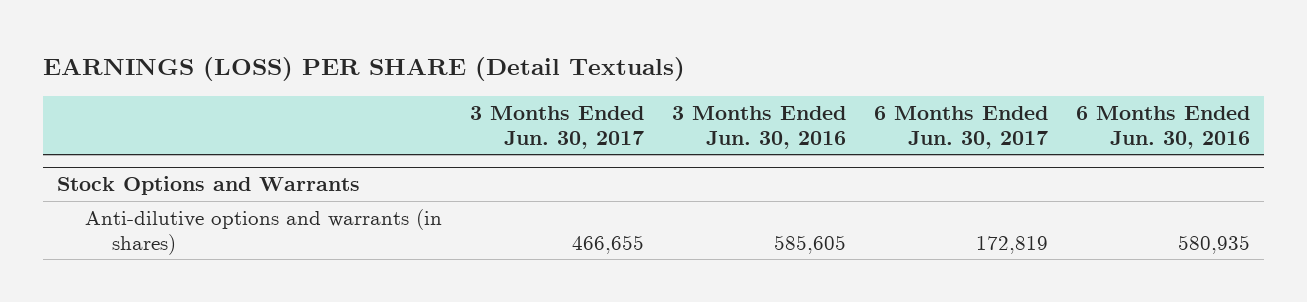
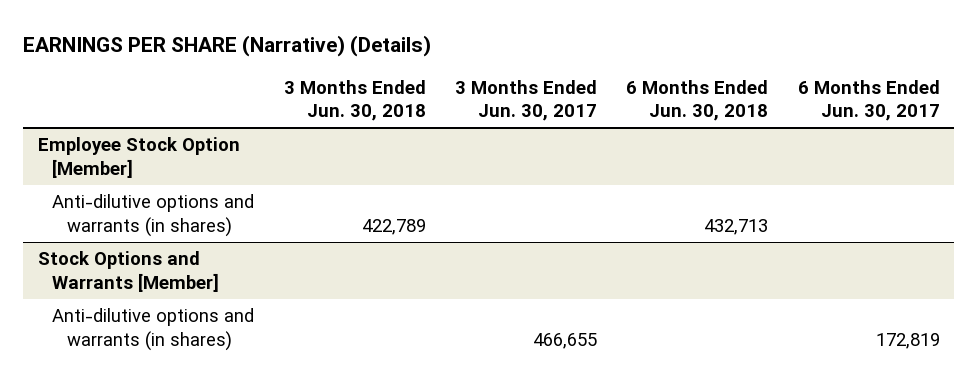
- EARNINGS (LOSS) PER SHARE (Detail Textuals)
+ EARNINGS PER SHARE (Narrative) (Details)
- | 3 Months Ended Jun. 30, 2017 | 3 Months Ended Jun. 30, 2016 | 6 Months Ended Jun. 30, 2017 | 6 Months Ended Jun. 30, 2016
+ | 3 Months Ended Jun. 30, 2018 | 3 Months Ended Jun. 30, 2017 | 6 Months Ended Jun. 30, 2018 | 6 Months Ended Jun. 30, 2017
- Stock Options and Warrants
+ Employee Stock Option [Member]
+ Anti-dilutive options and warrants (in shares) | 422,789 | | 432,713 |
+ Stock Options and Warrants [Member]

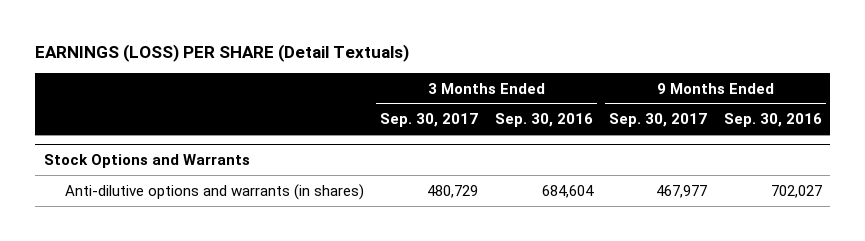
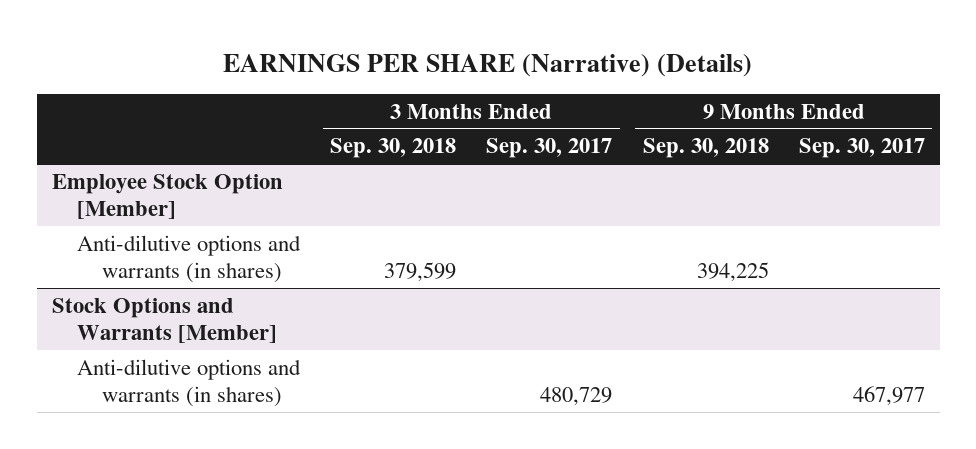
- EARNINGS (LOSS) PER SHARE (Detail Textuals)
+ EARNINGS PER SHARE (Narrative) (Details)
- | 3 Months Ended Sep. 30, 2017 | 3 Months Ended Sep. 30, 2016 | 9 Months Ended Sep. 30, 2017 | 9 Months Ended Sep. 30, 2016
+ | 3 Months Ended Sep. 30, 2018 | 3 Months Ended Sep. 30, 2017 | 9 Months Ended Sep. 30, 2018 | 9 Months Ended Sep. 30, 2017
- Stock Options and Warrants
+ Employee Stock Option [Member]
+ Anti-dilutive options and warrants (in shares) | 379,599 | | 394,225 |
+ Stock Options and Warrants [Member]

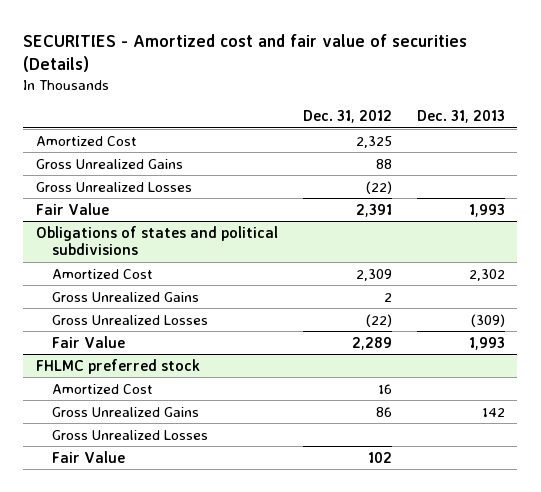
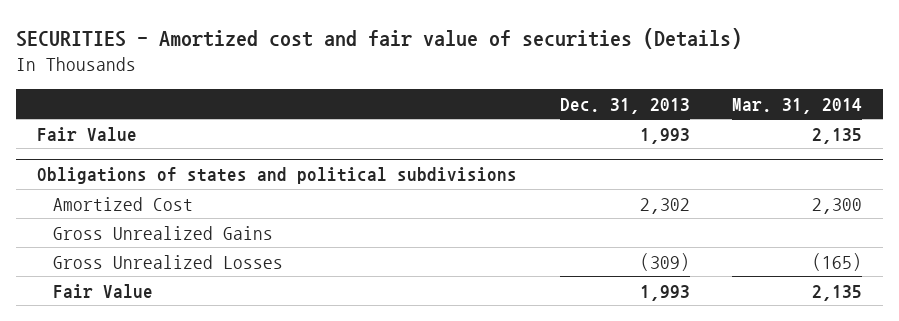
- | Dec. 31, 2012 | Dec. 31, 2013
+ | Dec. 31, 2013 | Mar. 31, 2014
- Amortized Cost | 2,325 |
- Gross Unrealized Gains | 88 |
- Gross Unrealized Losses | (22) |
- FHLMC preferred stock
- Amortized Cost | 16 |
- Gross Unrealized Gains | 86 | 142
- Gross Unrealized Losses
- Fair Value | 102 |

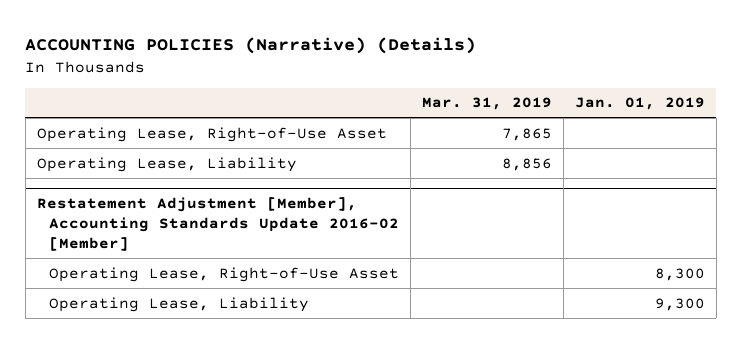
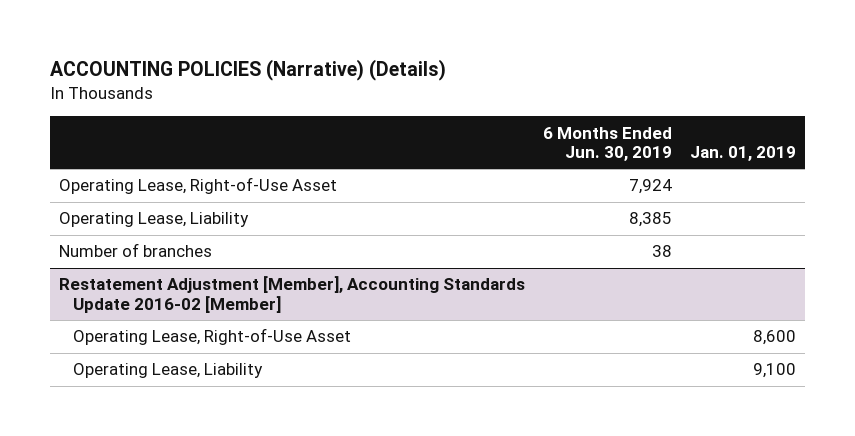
- | Mar. 31, 2019 | Jan. 01, 2019
+ | 6 Months Ended Jun. 30, 2019 | Jan. 01, 2019
+ Number of branches | 38 |
@ Restatement Adjustment [Member], Accounting Standards Update 2016-02 [Member]
- Operating Lease, Right-of-Use Asset | | 8,300
- Operating Lease, Liability | | 9,300
+ Operating Lease, Right-of-Use Asset | | 8,600
+ Operating Lease, Liability | | 9,100

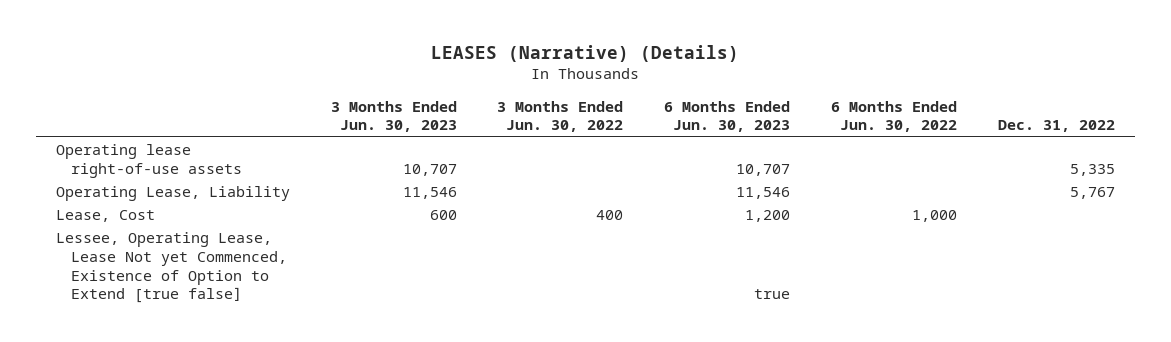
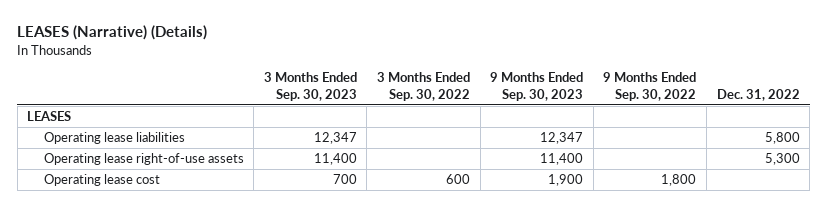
- | 3 Months Ended Jun. 30, 2023 | 3 Months Ended Jun. 30, 2022 | 6 Months Ended Jun. 30, 2023 | 6 Months Ended Jun. 30, 2022 | Dec. 31, 2022
+ | 3 Months Ended Sep. 30, 2023 | 3 Months Ended Sep. 30, 2022 | 9 Months Ended Sep. 30, 2023 | 9 Months Ended Sep. 30, 2022 | Dec. 31, 2022
- Operating lease right-of-use assets | 10,707 | | 10,707 | | 5,335
- Operating Lease, Liability | 11,546 | | 11,546 | | 5,767
- Lease, Cost | 600 | 400 | 1,200 | 1,000 |
- Lessee, Operating Lease, Lease Not yet Commenced, Existence of Option to Extend [true false] | | | true | |
+ LEASES
+ Operating lease liabilities | 12,347 | | 12,347 | | 5,800
+ Operating lease right-of-use assets | 11,400 | | 11,400 | | 5,300
+ Operating lease cost | 700 | 600 | 1,900 | 1,800 |

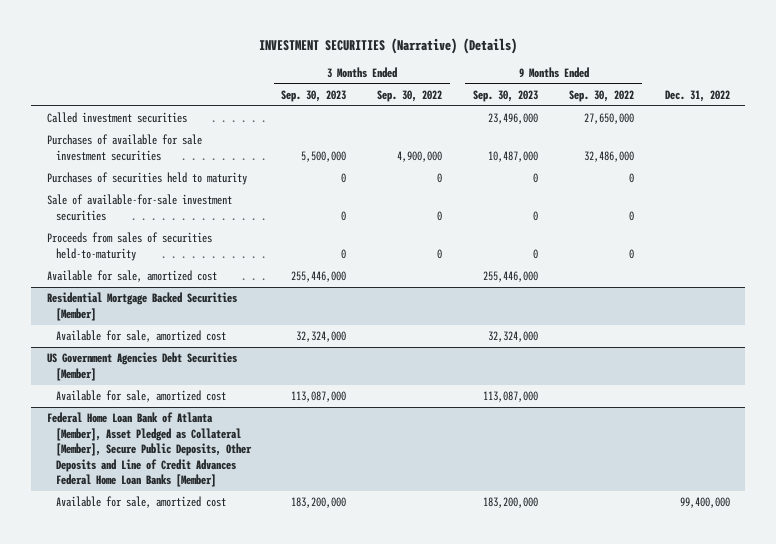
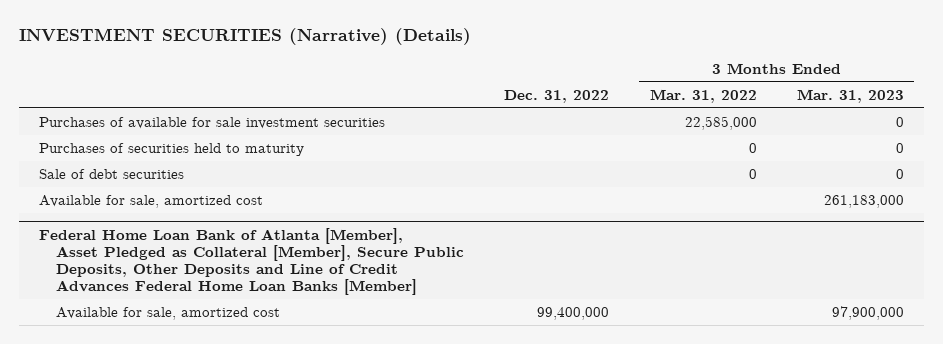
- | 3 Months Ended Sep. 30, 2023 | 3 Months Ended Sep. 30, 2022 | 9 Months Ended Sep. 30, 2023 | 9 Months Ended Sep. 30, 2022 | Dec. 31, 2022
+ | Dec. 31, 2022 | 3 Months Ended Mar. 31, 2022 | 3 Months Ended Mar. 31, 2023
- Called investment securities | | | 23,496,000 | 27,650,000 |
- Sale of available-for-sale investment securities | 0 | 0 | 0 | 0 |
- Proceeds from sales of securities held-to-maturity | 0 | 0 | 0 | 0 |
+ Sale of debt securities | | 0 | 0
- Residential Mortgage Backed Securities [Member]
- Available for sale, amortized cost | 32,324,000 | | 32,324,000 | |
- US Government Agencies Debt Securities [Member]
- Available for sale, amortized cost | 113,087,000 | | 113,087,000 | |

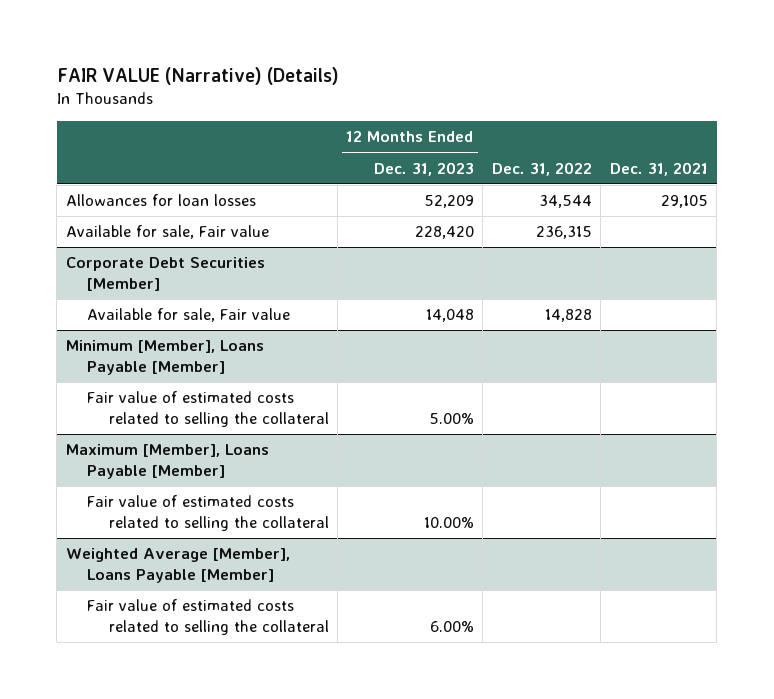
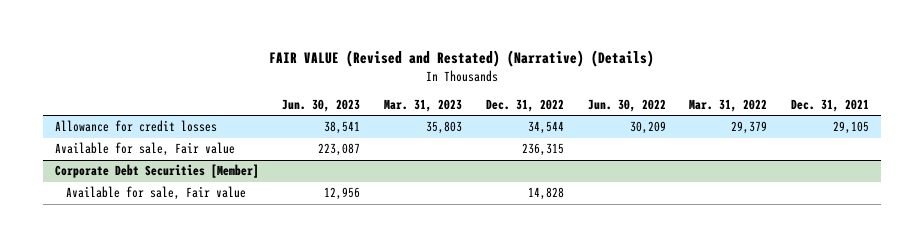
- FAIR VALUE (Narrative) (Details)
+ FAIR VALUE (Revised and Restated) (Narrative) (Details)
- | 12 Months Ended Dec. 31, 2023 | Dec. 31, 2022 | Dec. 31, 2021
+ | Jun. 30, 2023 | Mar. 31, 2023 | Dec. 31, 2022 | Jun. 30, 2022 | Mar. 31, 2022 | Dec. 31, 2021
- Allowances for loan losses | 52,209 | 34,544 | 29,105
+ Allowance for credit losses | 38,541 | 35,803 | 34,544 | 30,209 | 29,379 | 29,105
- Minimum [Member], Loans Payable [Member]
- Fair value of estimated costs related to selling the collateral | 5.00% | |
- Maximum [Member], Loans Payable [Member]
- Fair value of estimated costs related to selling the collateral | 10.00% | |
- Weighted Average [Member], Loans Payable [Member]
- Fair value of estimated costs related to selling the collateral | 6.00% | |

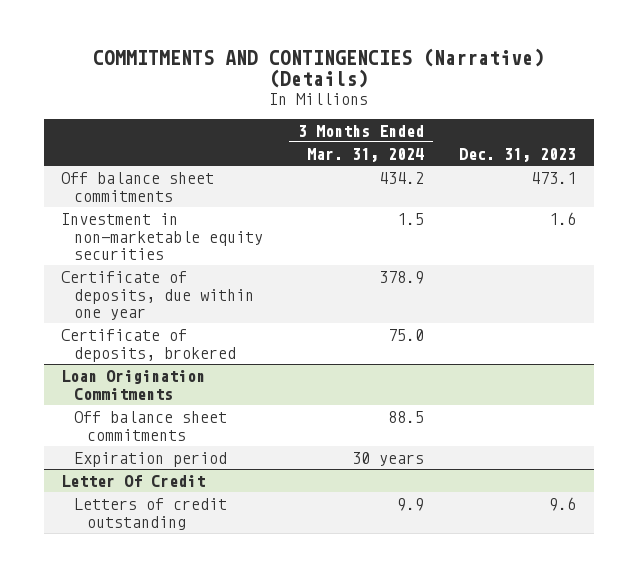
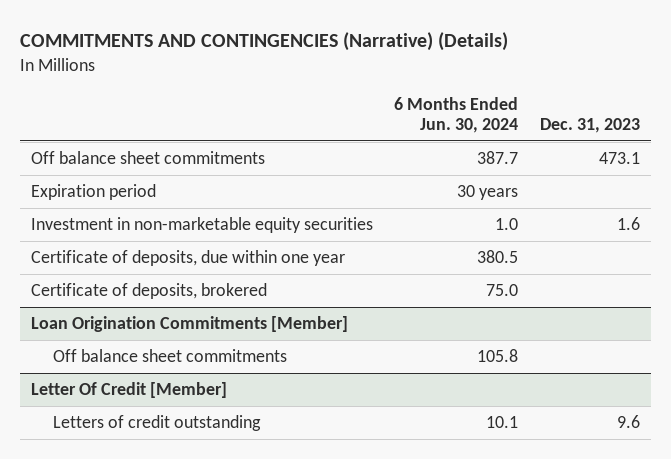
- | 3 Months Ended Mar. 31, 2024 | Dec. 31, 2023
+ | 6 Months Ended Jun. 30, 2024 | Dec. 31, 2023
+ Expiration period | 30 years |
- Loan Origination Commitments
+ Loan Origination Commitments [Member]
- Expiration period | 30 years |
- Letter Of Credit
+ Letter Of Credit [Member]

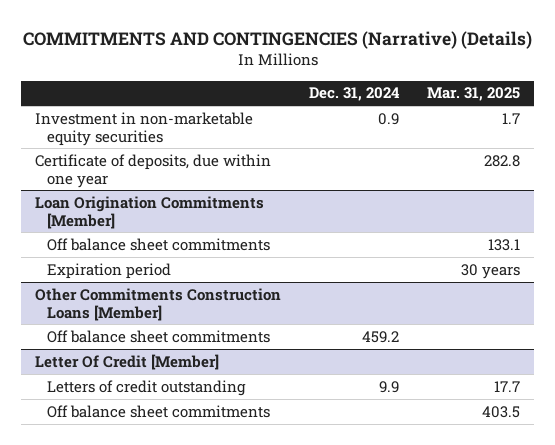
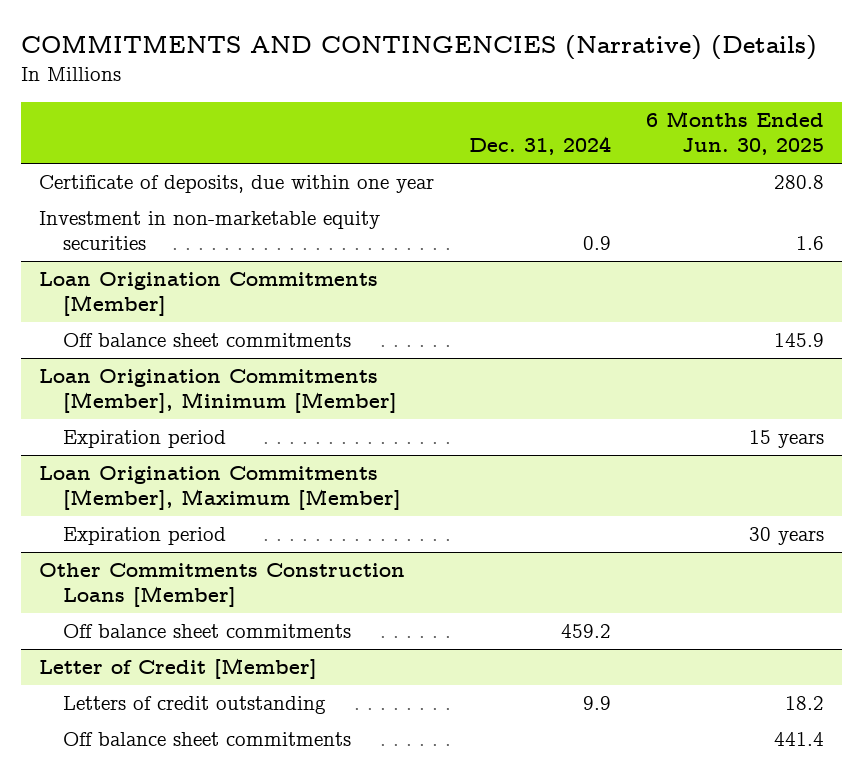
- | Dec. 31, 2024 | Mar. 31, 2025
+ | Dec. 31, 2024 | 6 Months Ended Jun. 30, 2025
moved down: Investment in non-marketable equity securities | 0.9 | 1.6
@ Loan Origination Commitments [Member]
- Expiration period | | 30 years
+ Loan Origination Commitments [Member], Minimum [Member]
+ Expiration period | | 15 years
+ Loan Origination Commitments [Member], Maximum [Member]
+ Expiration period | | 30 years
- Letter Of Credit [Member]
+ Letter of Credit [Member]

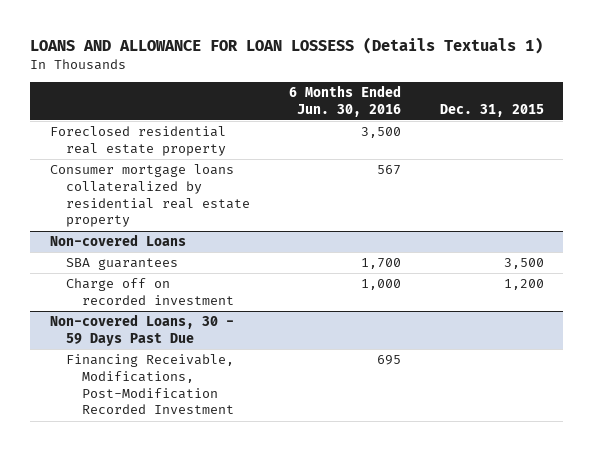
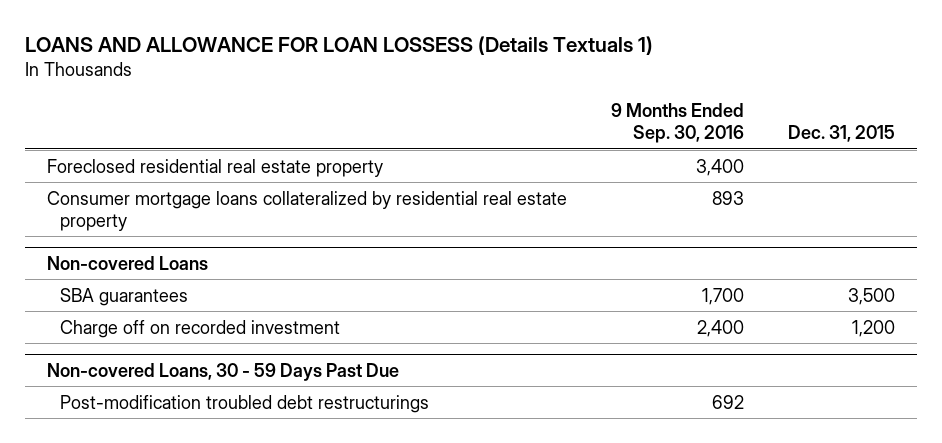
- | 6 Months Ended Jun. 30, 2016 | Dec. 31, 2015
+ | 9 Months Ended Sep. 30, 2016 | Dec. 31, 2015
@ Non-covered Loans, 30 - 59 Days Past Due
- Financing Receivable, Modifications, Post-Modification Recorded Investment | 695 |
+ Post-modification troubled debt restructurings | 692 |

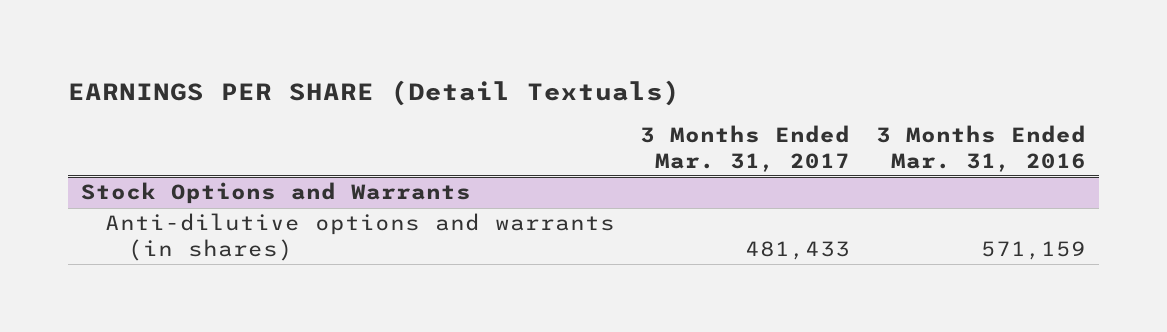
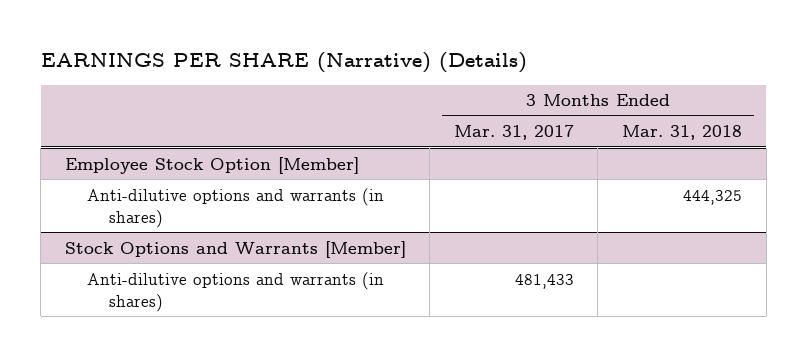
- EARNINGS PER SHARE (Detail Textuals)
+ EARNINGS PER SHARE (Narrative) (Details)
- | 3 Months Ended Mar. 31, 2017 | 3 Months Ended Mar. 31, 2016
+ | 3 Months Ended Mar. 31, 2017 | 3 Months Ended Mar. 31, 2018
- Stock Options and Warrants
+ Employee Stock Option [Member]
+ Anti-dilutive options and warrants (in shares) | | 444,325
+ Stock Options and Warrants [Member]

